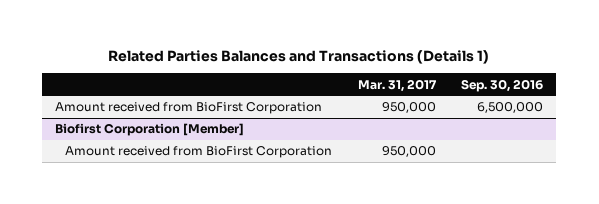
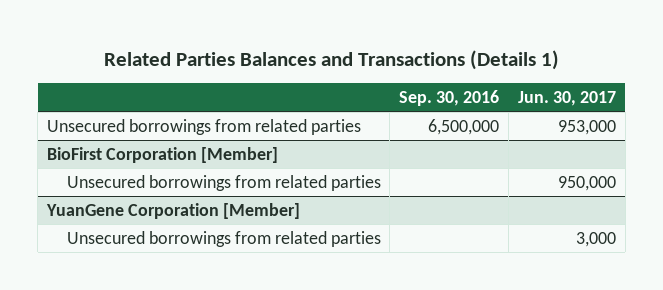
- | Mar. 31, 2017 | Sep. 30, 2016
+ | Sep. 30, 2016 | Jun. 30, 2017
- Amount received from BioFirst Corporation | 950,000 | 6,500,000
- Biofirst Corporation [Member]
- Amount received from BioFirst Corporation | 950,000 |
+ Unsecured borrowings from related parties | 6,500,000 | 953,000
+ BioFirst Corporation [Member]
+ Unsecured borrowings from related parties | | 950,000
+ YuanGene Corporation [Member]
+ Unsecured borrowings from related parties | | 3,000

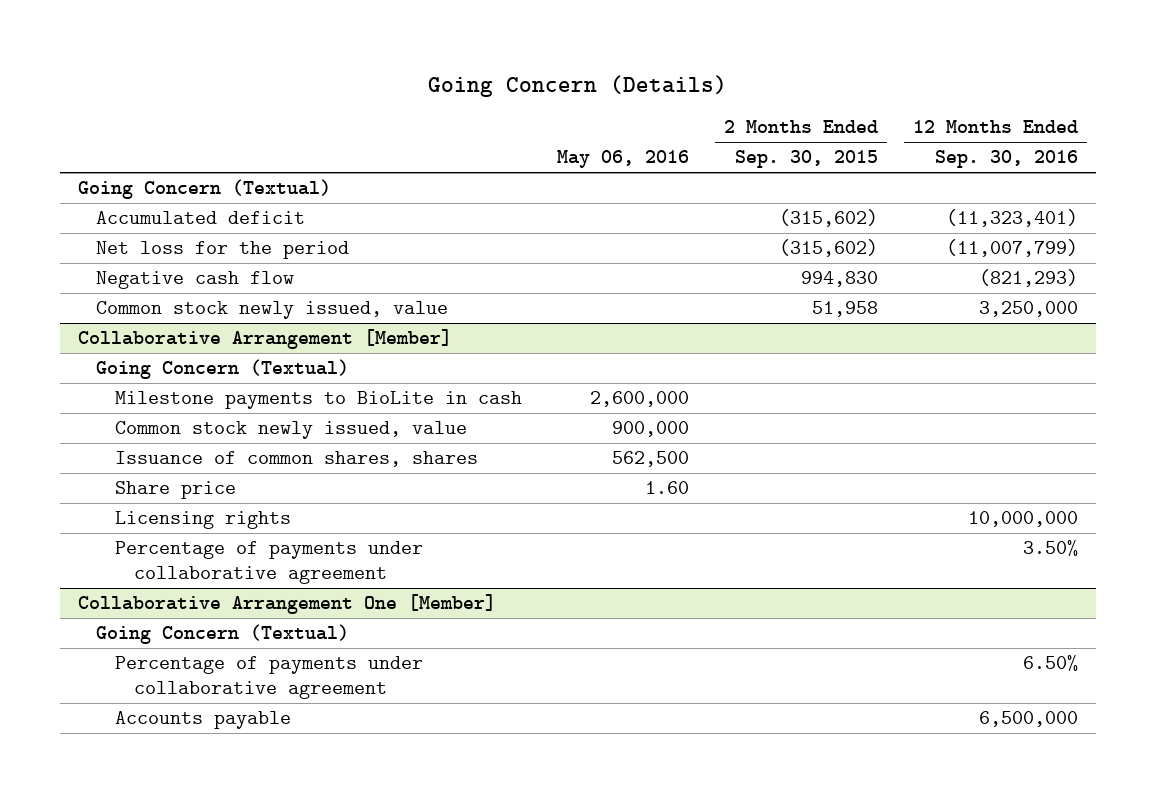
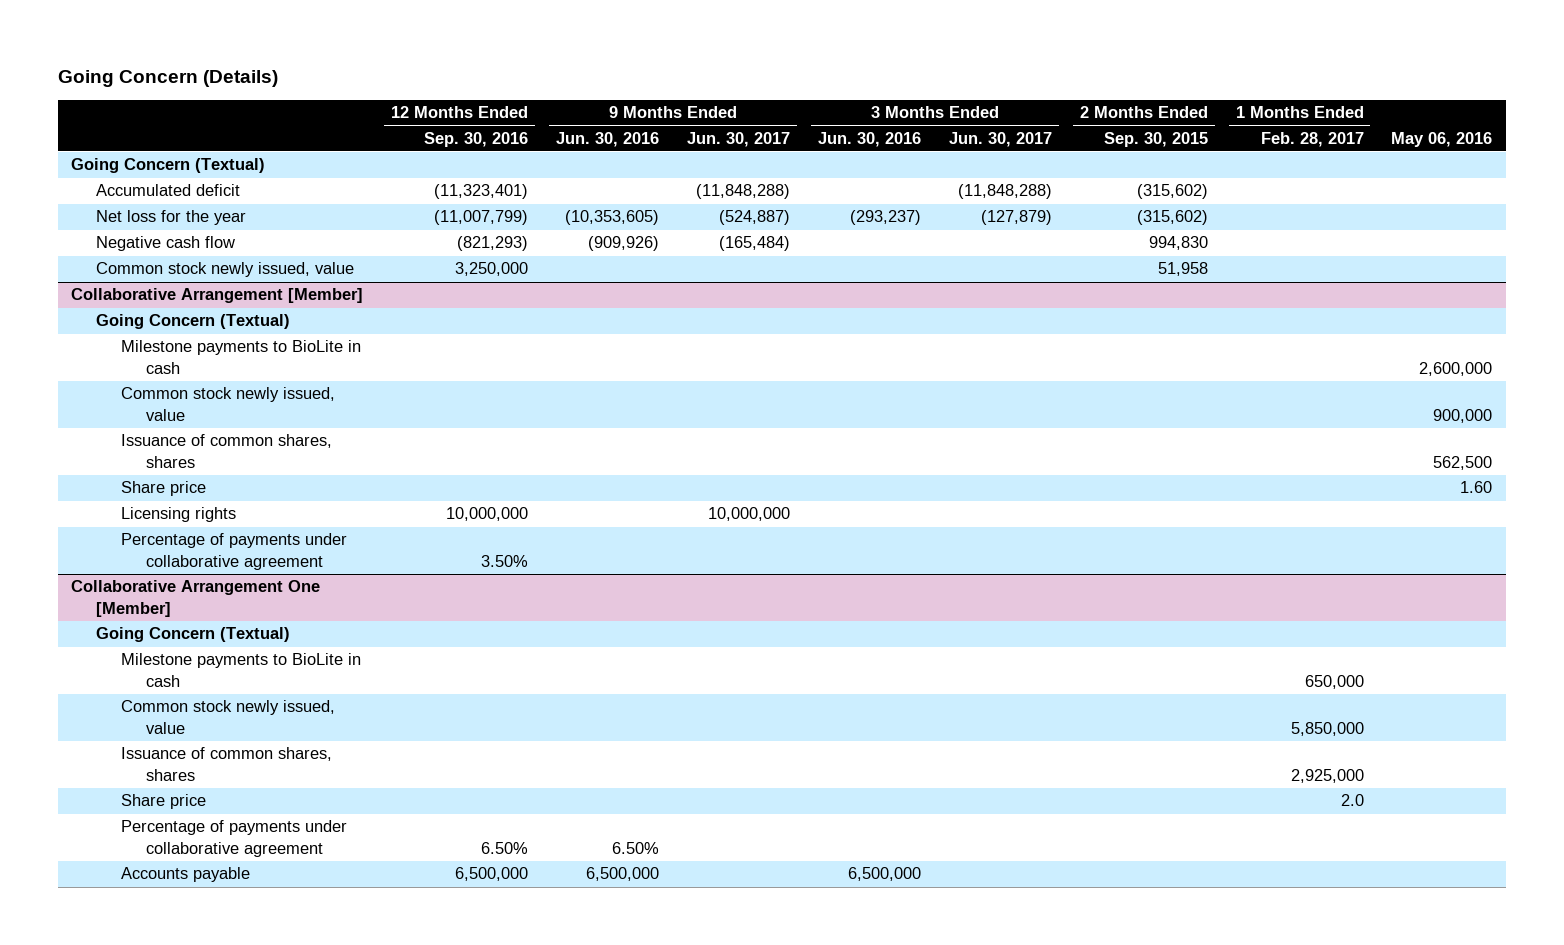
- | May 06, 2016 | 2 Months Ended Sep. 30, 2015 | 12 Months Ended Sep. 30, 2016
+ | 12 Months Ended Sep. 30, 2016 | 9 Months Ended Jun. 30, 2016 | 9 Months Ended Jun. 30, 2017 | 3 Months Ended Jun. 30, 2016 | 3 Months Ended Jun. 30, 2017 | 2 Months Ended Sep. 30, 2015 | 1 Months Ended Feb. 28, 2017 | May 06, 2016
- Net loss for the period | | (315,602) | (11,007,799)
+ Net loss for the year | (11,007,799) | (10,353,605) | (524,887) | (293,237) | (127,879) | (315,602) | |
@ Collaborative Arrangement One [Member]
+ Milestone payments to BioLite in cash | | | | | | | 650,000 |
+ Common stock newly issued, value | | | | | | | 5,850,000 |
+ Issuance of common shares, shares | | | | | | | 2,925,000 |
+ Share price | | | | | | | 2.0 |

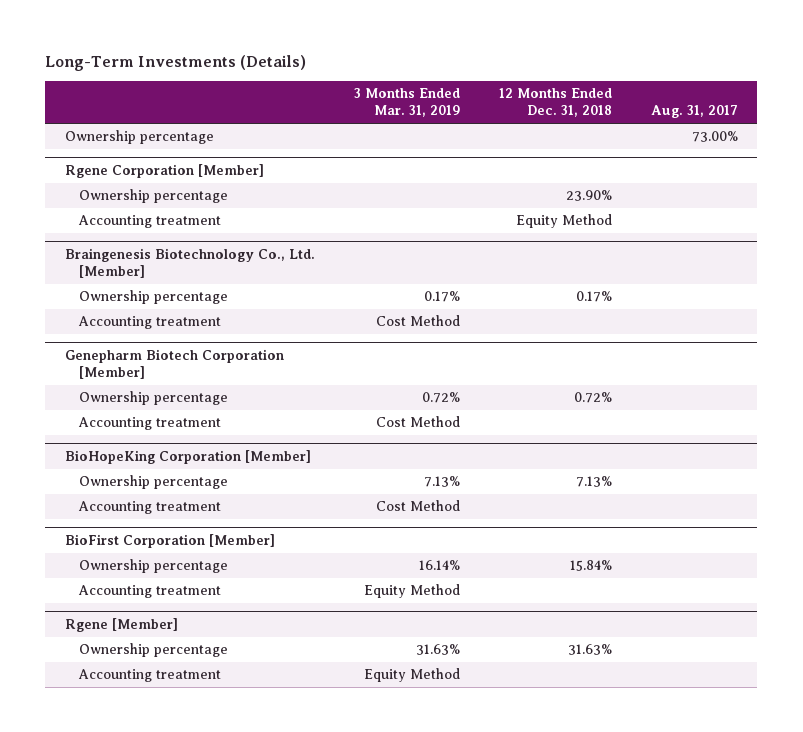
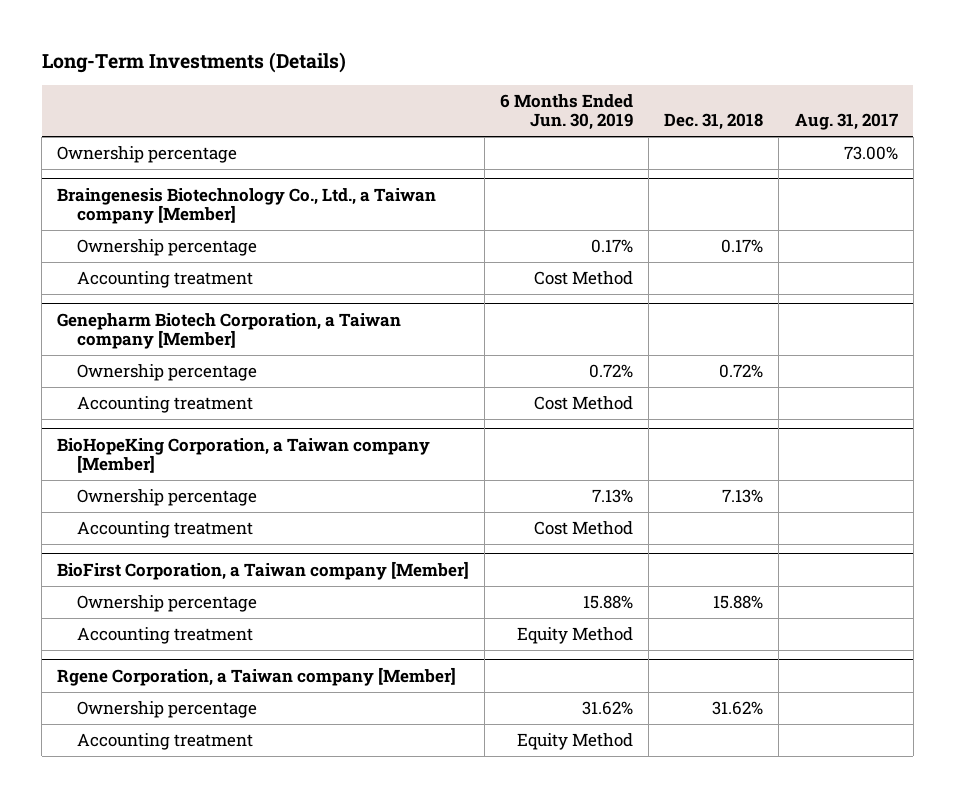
- | 3 Months Ended Mar. 31, 2019 | 12 Months Ended Dec. 31, 2018 | Aug. 31, 2017
+ | 6 Months Ended Jun. 30, 2019 | Dec. 31, 2018 | Aug. 31, 2017
- Rgene Corporation [Member]
- Ownership percentage | | 23.90% |
- Accounting treatment | | Equity Method |
- Braingenesis Biotechnology Co., Ltd. [Member]
+ Braingenesis Biotechnology Co., Ltd., a Taiwan company [Member]
- Genepharm Biotech Corporation [Member]
+ Genepharm Biotech Corporation, a Taiwan company [Member]
- BioHopeKing Corporation [Member]
+ BioHopeKing Corporation, a Taiwan company [Member]
- BioFirst Corporation [Member]
+ BioFirst Corporation, a Taiwan company [Member]
- Rgene [Member]
+ Rgene Corporation, a Taiwan company [Member]

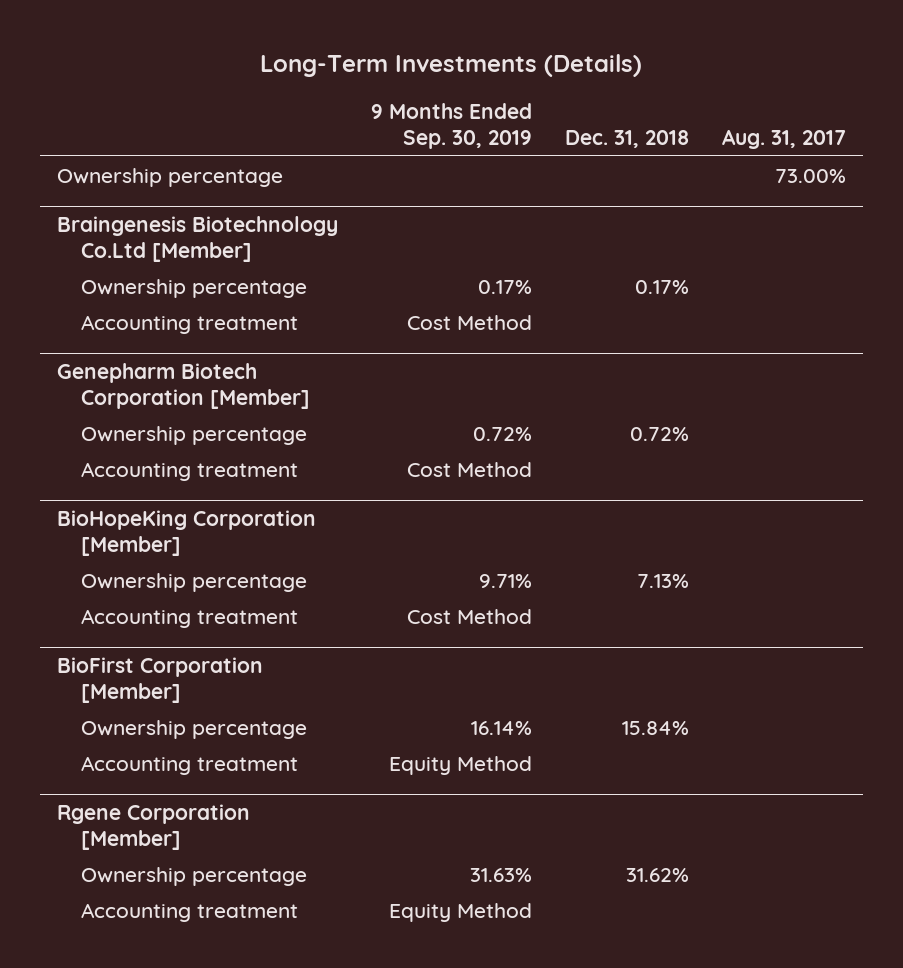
- | 6 Months Ended Jun. 30, 2019 | Dec. 31, 2018 | Aug. 31, 2017
+ | 9 Months Ended Sep. 30, 2019 | Dec. 31, 2018 | Aug. 31, 2017
- Braingenesis Biotechnology Co., Ltd., a Taiwan company [Member]
+ Braingenesis Biotechnology Co.Ltd [Member]
- Genepharm Biotech Corporation, a Taiwan company [Member]
+ Genepharm Biotech Corporation [Member]
- BioHopeKing Corporation, a Taiwan company [Member]
+ BioHopeKing Corporation [Member]
- BioFirst Corporation, a Taiwan company [Member]
- Ownership percentage | 15.88% | 15.88% |
+ BioFirst Corporation [Member]
+ Ownership percentage | 16.14% | 15.84% |
- Rgene Corporation, a Taiwan company [Member]
+ Rgene Corporation [Member]

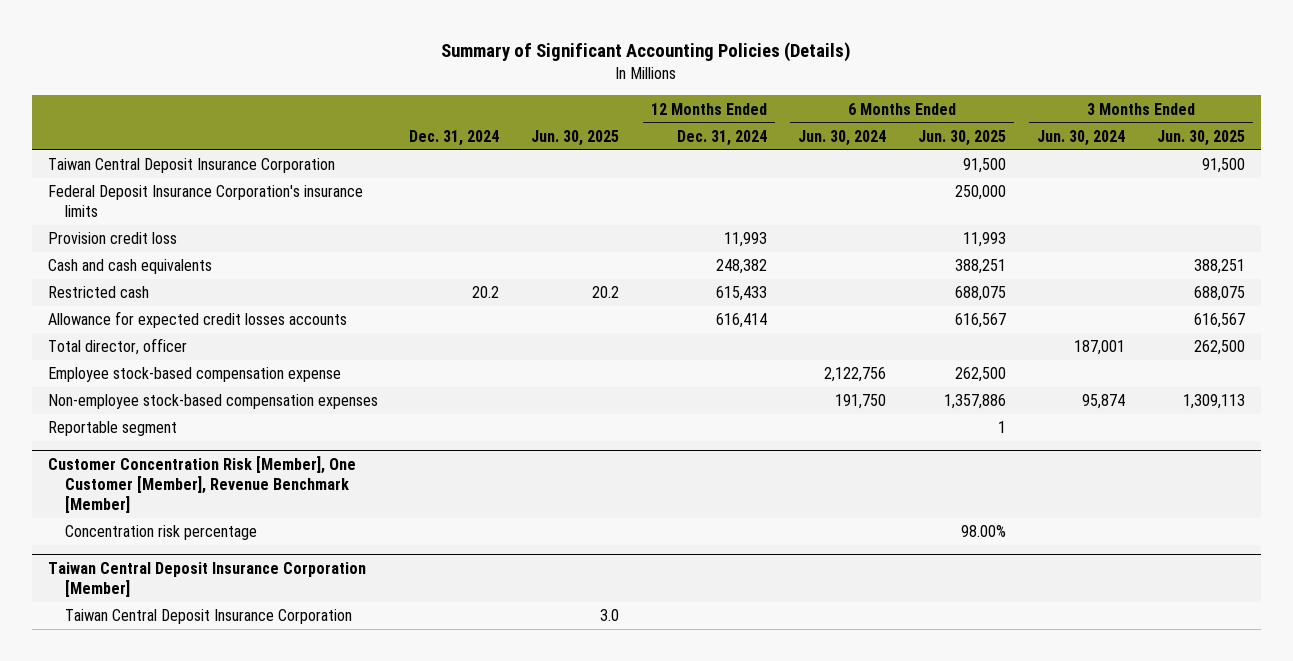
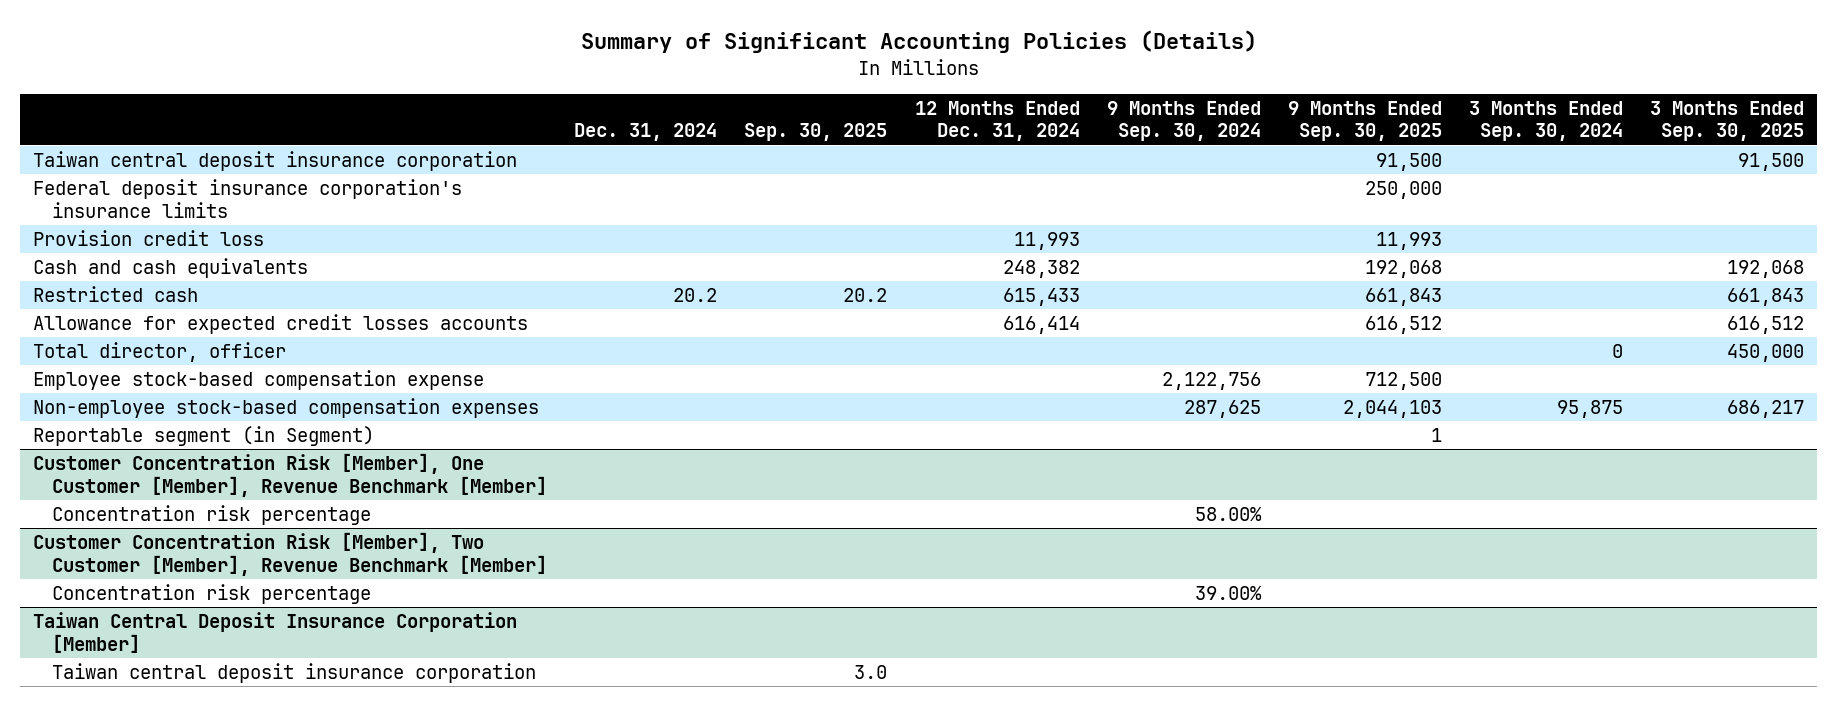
- | Dec. 31, 2024 | Jun. 30, 2025 | 12 Months Ended Dec. 31, 2024 | 6 Months Ended Jun. 30, 2024 | 6 Months Ended Jun. 30, 2025 | 3 Months Ended Jun. 30, 2024 | 3 Months Ended Jun. 30, 2025
+ | Dec. 31, 2024 | Sep. 30, 2025 | 12 Months Ended Dec. 31, 2024 | 9 Months Ended Sep. 30, 2024 | 9 Months Ended Sep. 30, 2025 | 3 Months Ended Sep. 30, 2024 | 3 Months Ended Sep. 30, 2025
- Taiwan Central Deposit Insurance Corporation | | | | | 91,500 | | 91,500
- Federal Deposit Insurance Corporation's insurance limits | | | | | 250,000 | |
+ Taiwan central deposit insurance corporation | | | | | 91,500 | | 91,500
+ Federal deposit insurance corporation's insurance limits | | | | | 250,000 | |
- Reportable segment | | | | | 1 | |
+ Reportable segment (in Segment) | | | | | 1 | |
+ Customer Concentration Risk [Member], Two Customer [Member], Revenue Benchmark [Member]
+ Concentration risk percentage | | | | 39.00% | | |
@ Taiwan Central Deposit Insurance Corporation [Member]
- Taiwan Central Deposit Insurance Corporation | | 3.0 | | | | |
+ Taiwan central deposit insurance corporation | | 3.0 | | | | |

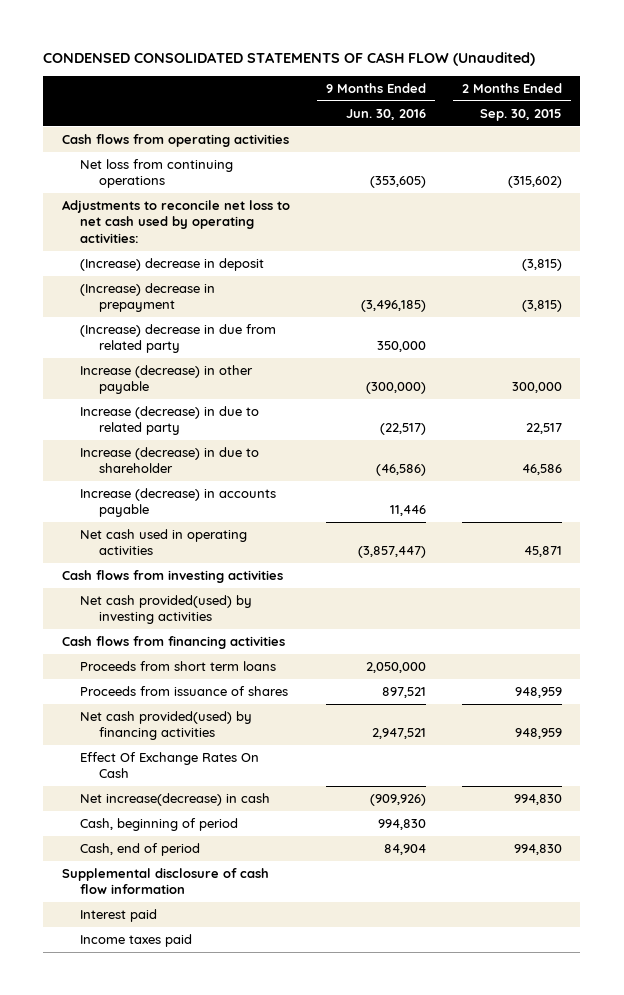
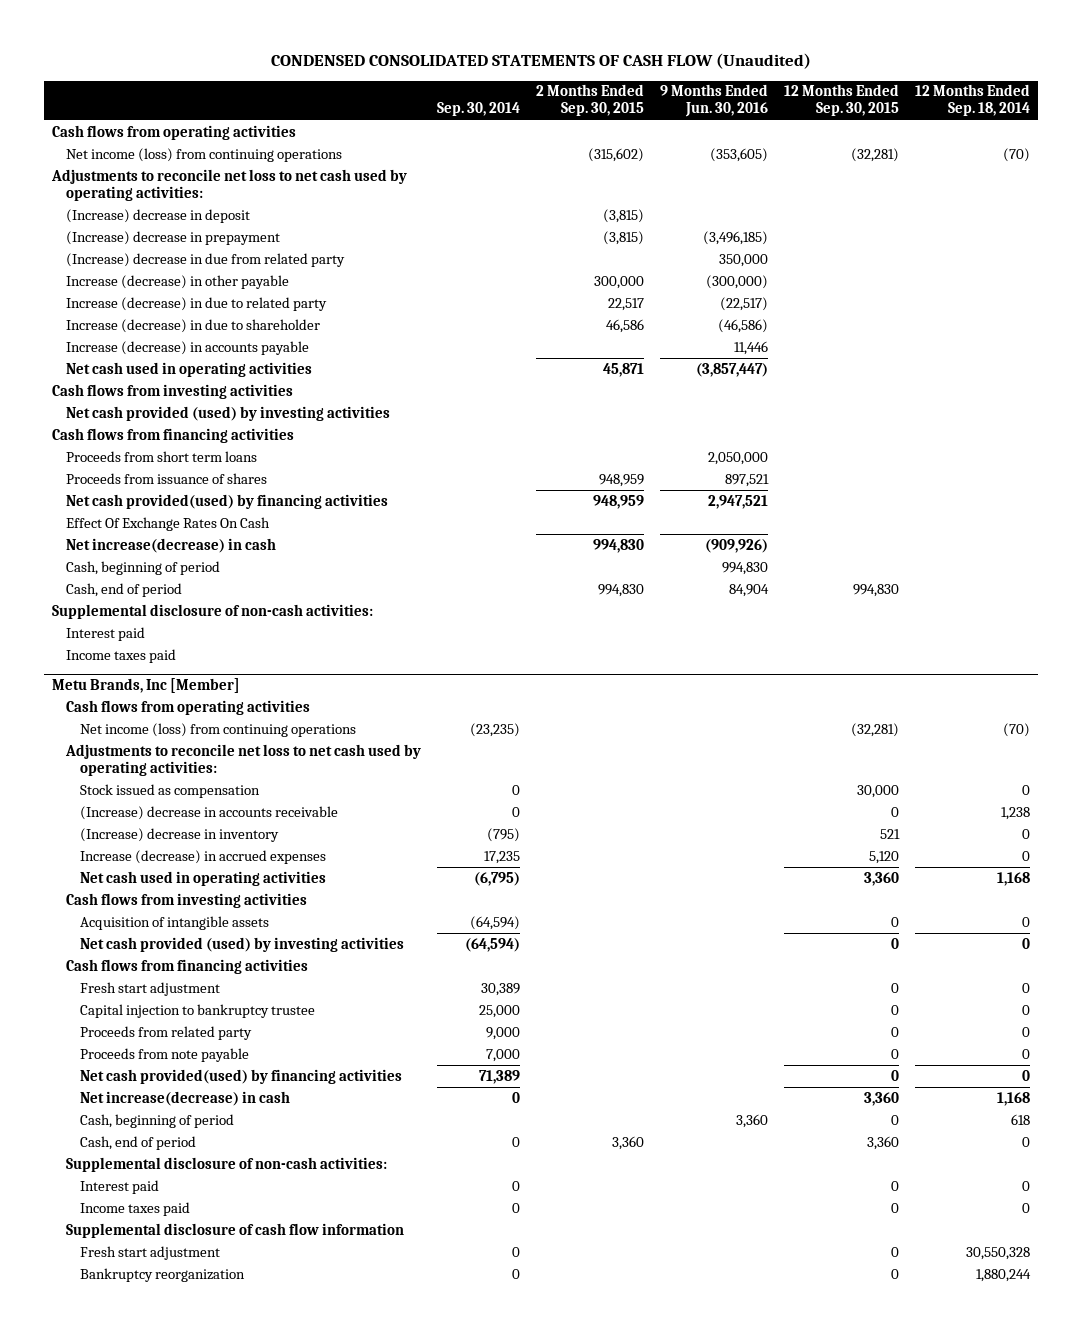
- | 9 Months Ended Jun. 30, 2016 | 2 Months Ended Sep. 30, 2015
+ | Sep. 30, 2014 | 2 Months Ended Sep. 30, 2015 | 9 Months Ended Jun. 30, 2016 | 12 Months Ended Sep. 30, 2015 | 12 Months Ended Sep. 18, 2014
- Net loss from continuing operations | (353,605) | (315,602)
+ Net income (loss) from continuing operations | | (315,602) | (353,605) | (32,281) | (70)
- Net cash provided(used) by investing activities
+ Net cash provided (used) by investing activities
- Supplemental disclosure of cash flow information
+ Supplemental disclosure of non-cash activities:
+ Metu Brands, Inc [Member]
+ Cash flows from operating activities
+ Net income (loss) from continuing operations | (23,235) | | | (32,281) | (70)
+ Adjustments to reconcile net loss to net cash used by operating activities:
+ Stock issued as compensation | 0 | | | 30,000 | 0
+ (Increase) decrease in accounts receivable | 0 | | | 0 | 1,238
+ (Increase) decrease in inventory | (795) | | | 521 | 0
+ Increase (decrease) in accrued expenses | 17,235 | | | 5,120 | 0
+ Net cash used in operating activities | (6,795) | | | 3,360 | 1,168
+ Cash flows from investing activities
+ Acquisition of intangible assets | (64,594) | | | 0 | 0
+ Net cash provided (used) by investing activities | (64,594) | | | 0 | 0
+ Cash flows from financing activities
+ Fresh start adjustment | 30,389 | | | 0 | 0
+ Capital injection to bankruptcy trustee | 25,000 | | | 0 | 0
+ Proceeds from related party | 9,000 | | | 0 | 0
+ Proceeds from note payable | 7,000 | | | 0 | 0
+ Net cash provided(used) by financing activities | 71,389 | | | 0 | 0
+ Net increase(decrease) in cash | 0 | | | 3,360 | 1,168
+ Cash, beginning of period | | | 3,360 | 0 | 618
+ Cash, end of period | 0 | 3,360 | | 3,360 | 0
+ Supplemental disclosure of non-cash activities:
+ Interest paid | 0 | | | 0 | 0
+ Income taxes paid | 0 | | | 0 | 0
+ Supplemental disclosure of cash flow information
+ Fresh start adjustment | 0 | | | 0 | 30,550,328
+ Bankruptcy reorganization | 0 | | | 0 | 1,880,244

